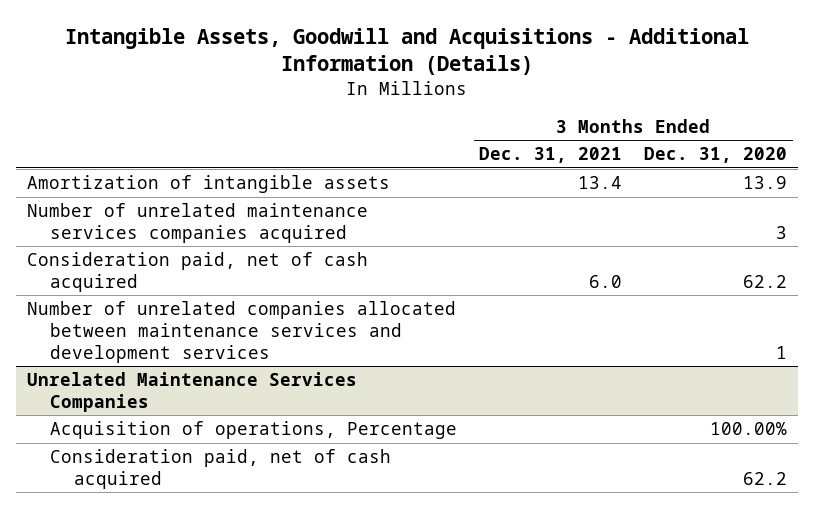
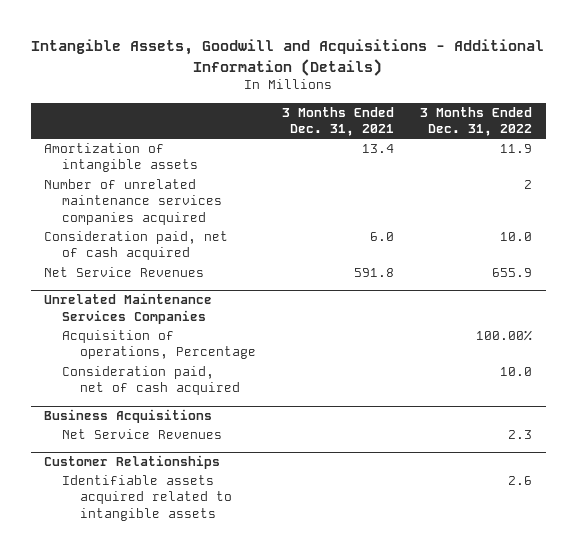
- | 3 Months Ended Dec. 31, 2021 | 3 Months Ended Dec. 31, 2020
+ | 3 Months Ended Dec. 31, 2021 | 3 Months Ended Dec. 31, 2022
- Number of unrelated companies allocated between maintenance services and development services | | 1
+ Net Service Revenues | 591.8 | 655.9
+ Business Acquisitions
+ Net Service Revenues | | 2.3
+ Customer Relationships
+ Identifiable assets acquired related to intangible assets | | 2.6

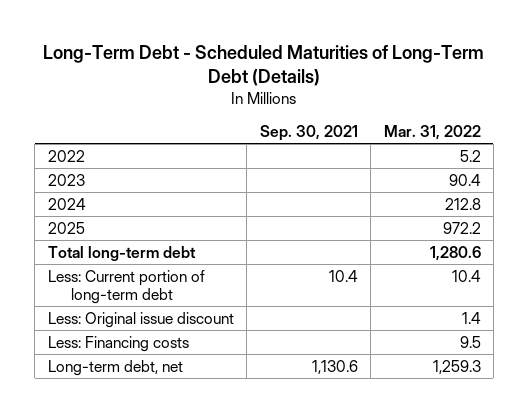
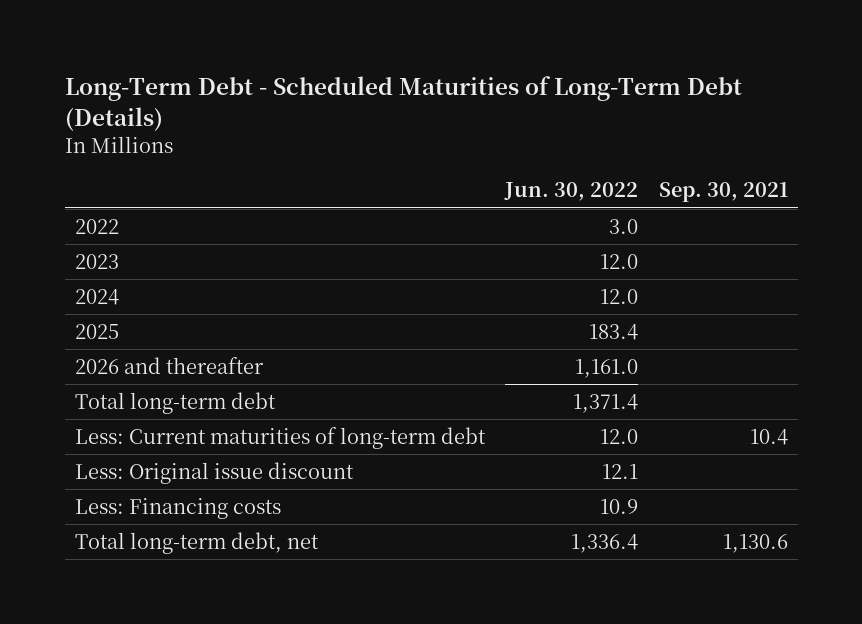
- | Sep. 30, 2021 | Mar. 31, 2022
+ | Jun. 30, 2022 | Sep. 30, 2021
+ 2026 and thereafter | 1,161.0 |
- Less: Current portion of long-term debt | 10.4 | 10.4
+ Less: Current maturities of long-term debt | 12.0 | 10.4
- Long-term debt, net | 1,130.6 | 1,259.3
+ Total long-term debt, net | 1,336.4 | 1,130.6

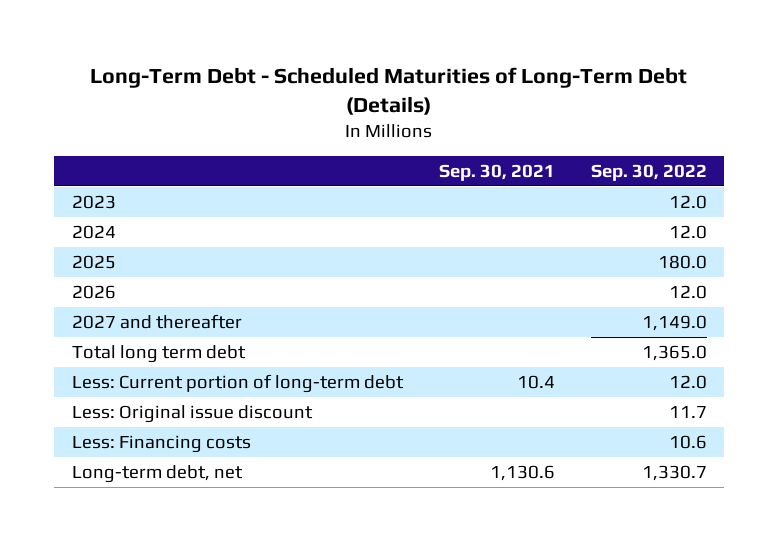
- | Jun. 30, 2022 | Sep. 30, 2021
+ | Sep. 30, 2021 | Sep. 30, 2022
- 2022 | 3.0 |
- 2026 and thereafter | 1,161.0 |
- Total long-term debt | 1,371.4 |
- Less: Current maturities of long-term debt | 12.0 | 10.4
+ 2026 | | 12.0
+ 2027 and thereafter | | 1,149.0
+ Total long term debt | | 1,365.0
+ Less: Current portion of long-term debt | 10.4 | 12.0
- Total long-term debt, net | 1,336.4 | 1,130.6
+ Long-term debt, net | 1,130.6 | 1,330.7

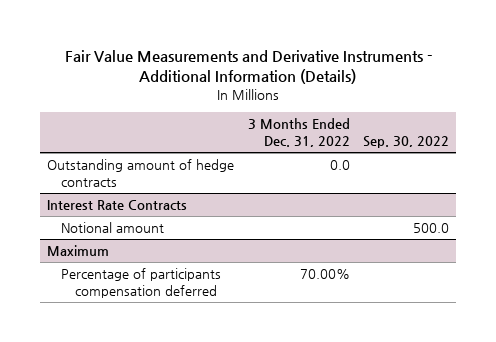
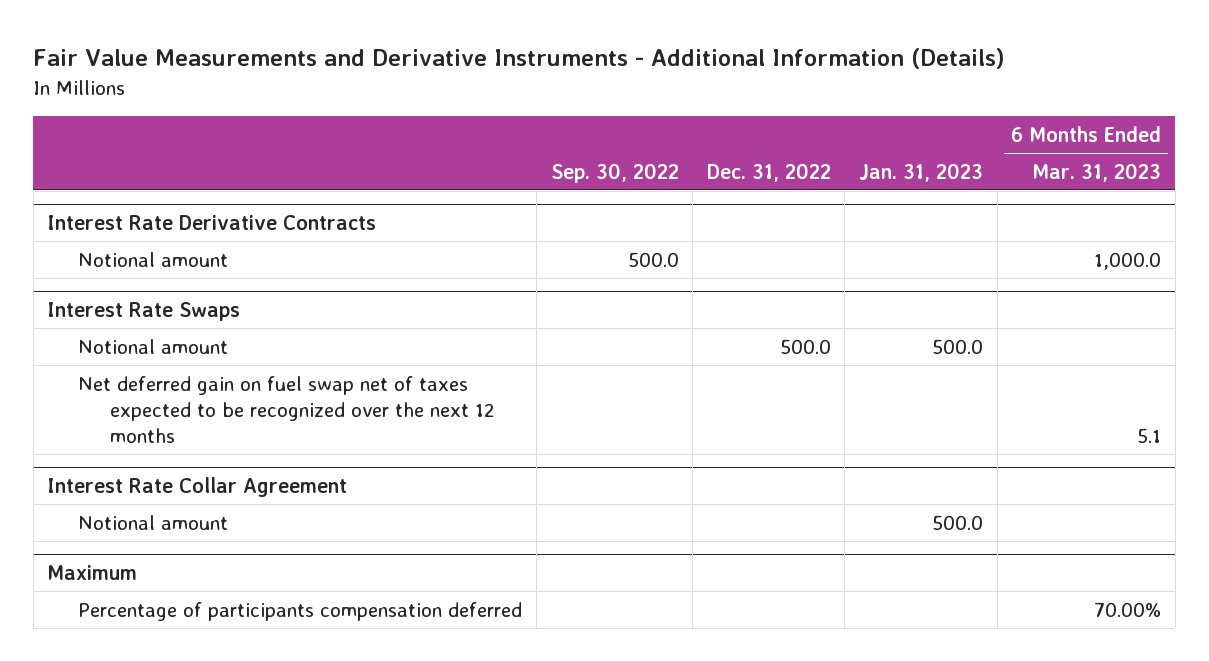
- | 3 Months Ended Dec. 31, 2022 | Sep. 30, 2022
+ | Sep. 30, 2022 | Dec. 31, 2022 | Jan. 31, 2023 | 6 Months Ended Mar. 31, 2023
- Outstanding amount of hedge contracts | 0.0 |
- Interest Rate Contracts
+ Interest Rate Derivative Contracts
+ Interest Rate Swaps
+ Notional amount | | 500.0 | 500.0 |
+ Net deferred gain on fuel swap net of taxes expected to be recognized over the next 12 months | | | | 5.1
+ Interest Rate Collar Agreement
+ Notional amount | | | 500.0 |

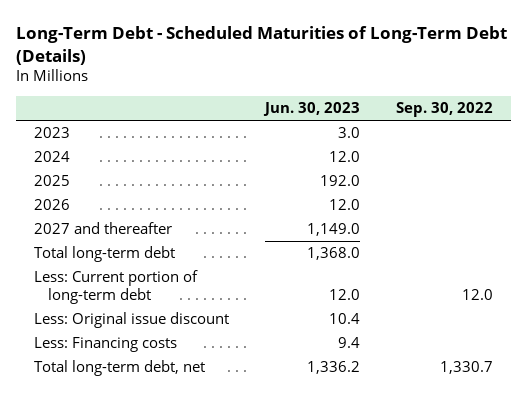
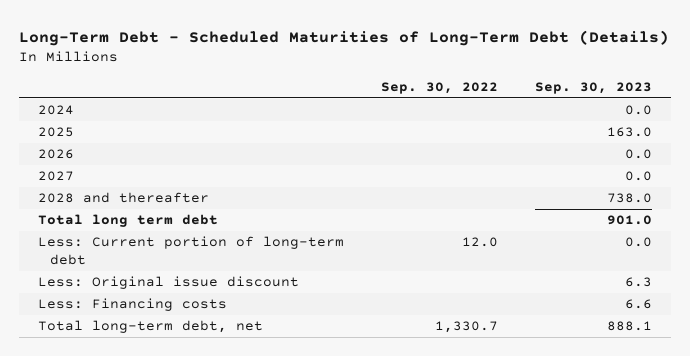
- | Jun. 30, 2023 | Sep. 30, 2022
+ | Sep. 30, 2022 | Sep. 30, 2023
- 2023 | 3.0 |
- 2027 and thereafter | 1,149.0 |
- Total long-term debt | 1,368.0 |
+ 2027 | | 0.0
+ 2028 and thereafter | | 738.0
+ Total long term debt | | 901.0

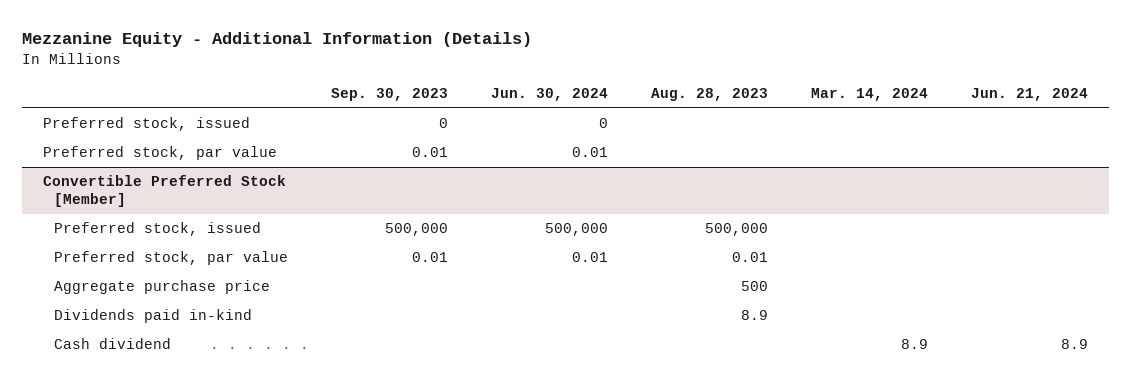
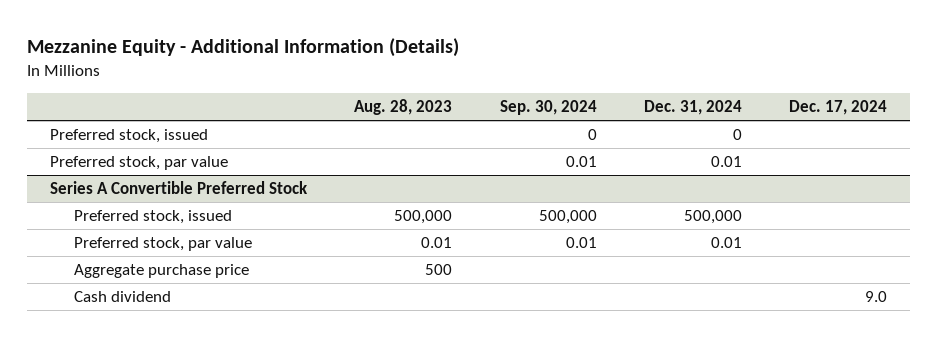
- | Sep. 30, 2023 | Jun. 30, 2024 | Aug. 28, 2023 | Mar. 14, 2024 | Jun. 21, 2024
+ | Aug. 28, 2023 | Sep. 30, 2024 | Dec. 31, 2024 | Dec. 17, 2024
- Convertible Preferred Stock [Member]
+ Series A Convertible Preferred Stock
- Dividends paid in-kind | | | 8.9 | |

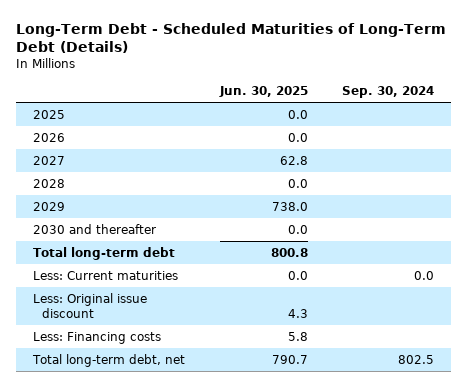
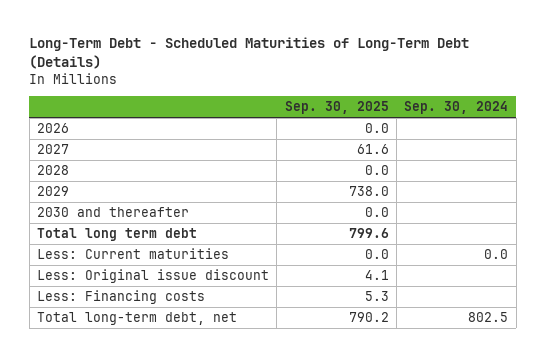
- | Jun. 30, 2025 | Sep. 30, 2024
+ | Sep. 30, 2025 | Sep. 30, 2024
- 2025 | 0.0 |
- Total long-term debt | 800.8 |
+ Total long term debt | 799.6 |

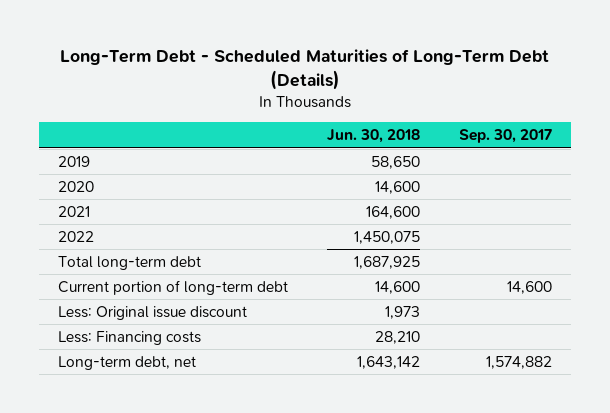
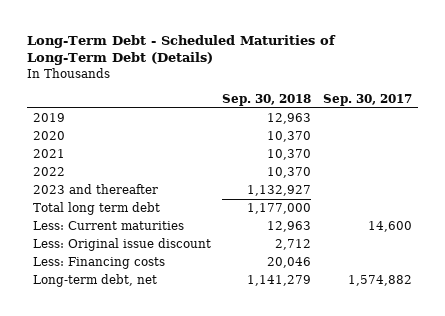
- | Jun. 30, 2018 | Sep. 30, 2017
+ | Sep. 30, 2018 | Sep. 30, 2017
- Total long-term debt | 1,687,925 |
- Current portion of long-term debt | 14,600 | 14,600
+ 2023 and thereafter | 1,132,927 |
+ Total long term debt | 1,177,000 |
+ Less: Current maturities | 12,963 | 14,600

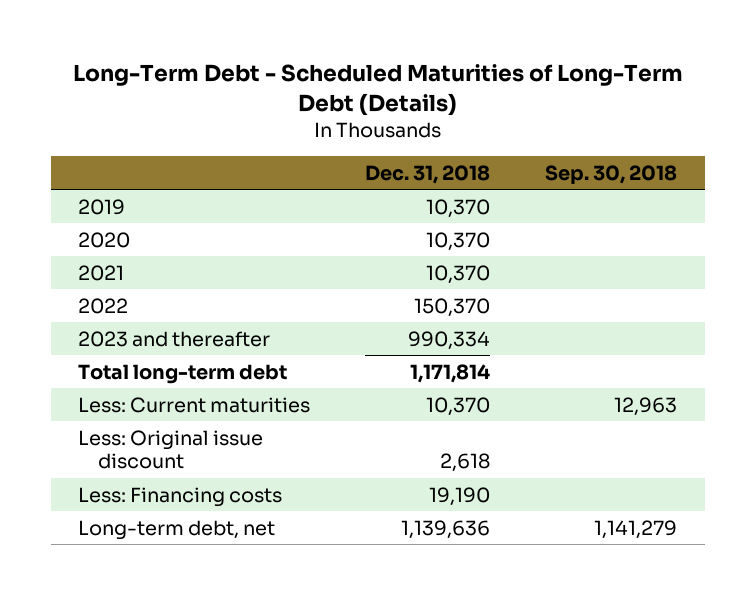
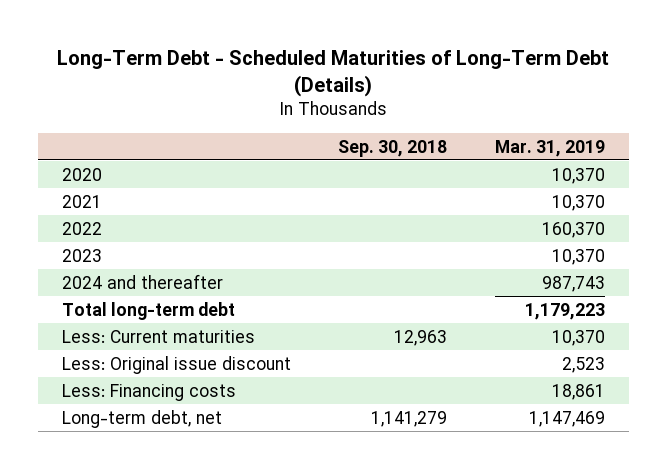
- | Dec. 31, 2018 | Sep. 30, 2018
+ | Sep. 30, 2018 | Mar. 31, 2019
- 2019 | 10,370 |
- 2023 and thereafter | 990,334 |
+ 2023 | | 10,370
+ 2024 and thereafter | | 987,743

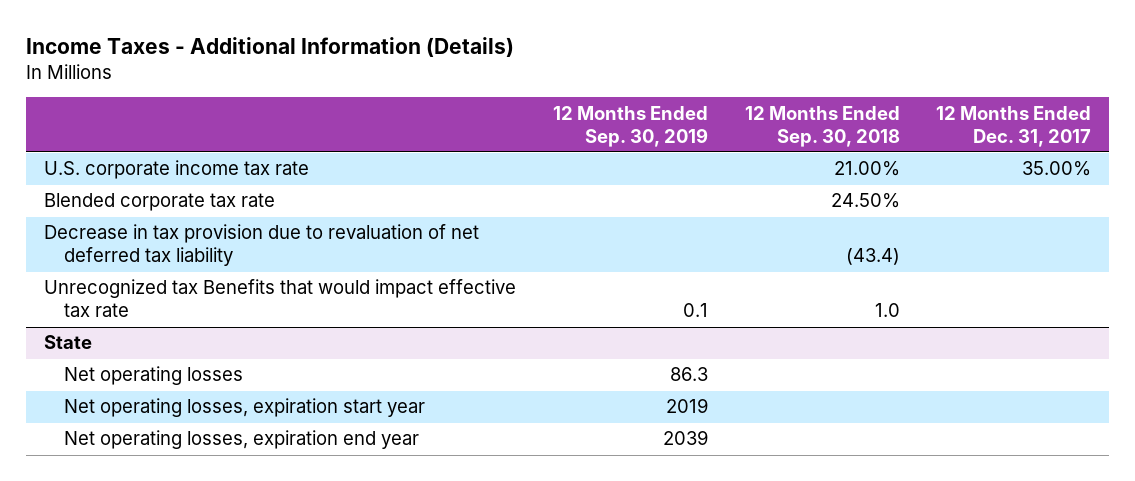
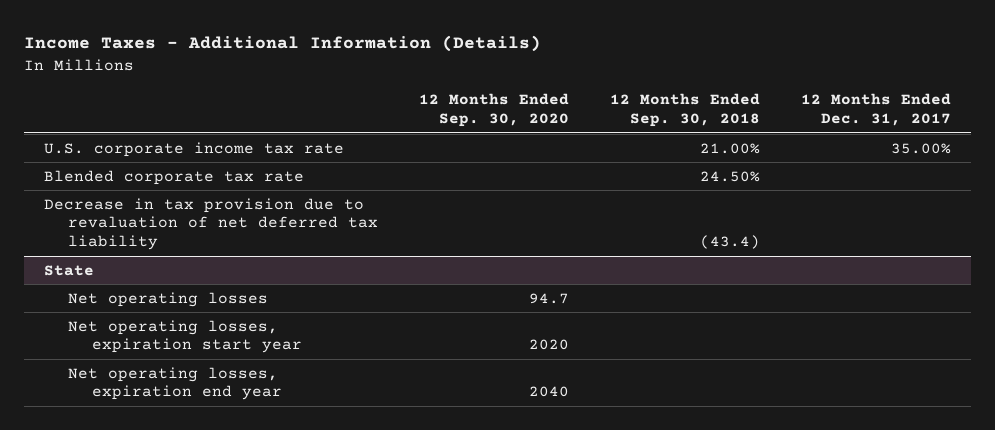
- | 12 Months Ended Sep. 30, 2019 | 12 Months Ended Sep. 30, 2018 | 12 Months Ended Dec. 31, 2017
+ | 12 Months Ended Sep. 30, 2020 | 12 Months Ended Sep. 30, 2018 | 12 Months Ended Dec. 31, 2017
- Unrecognized tax Benefits that would impact effective tax rate | 0.1 | 1.0 |

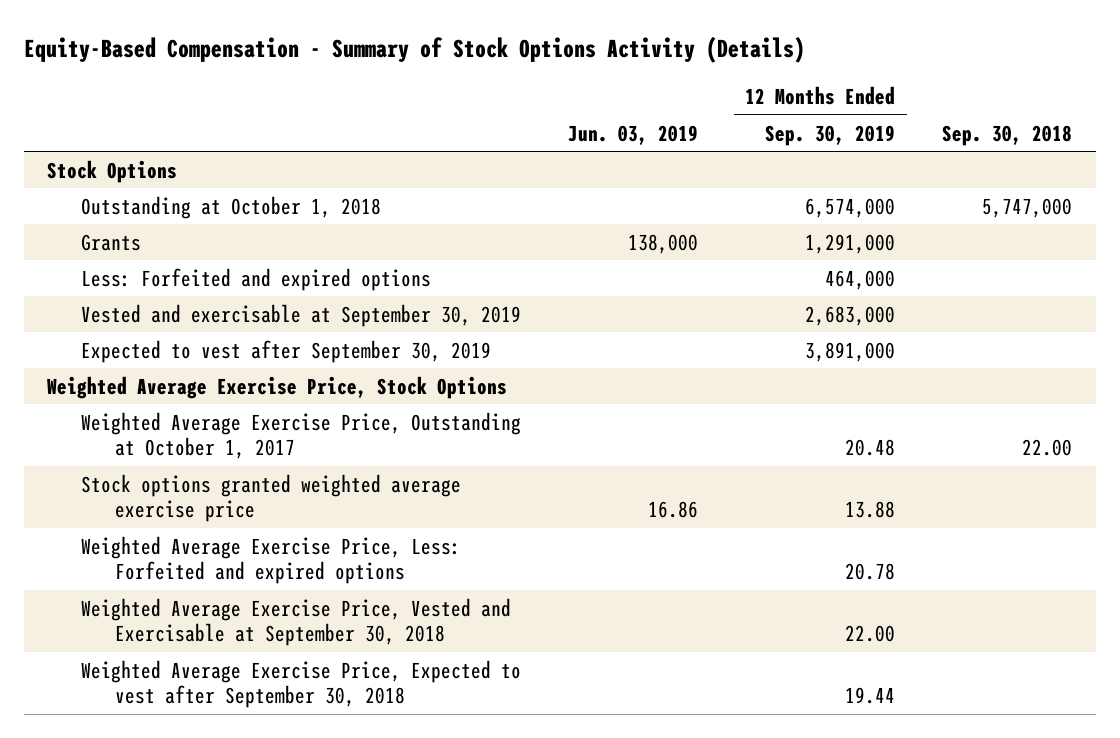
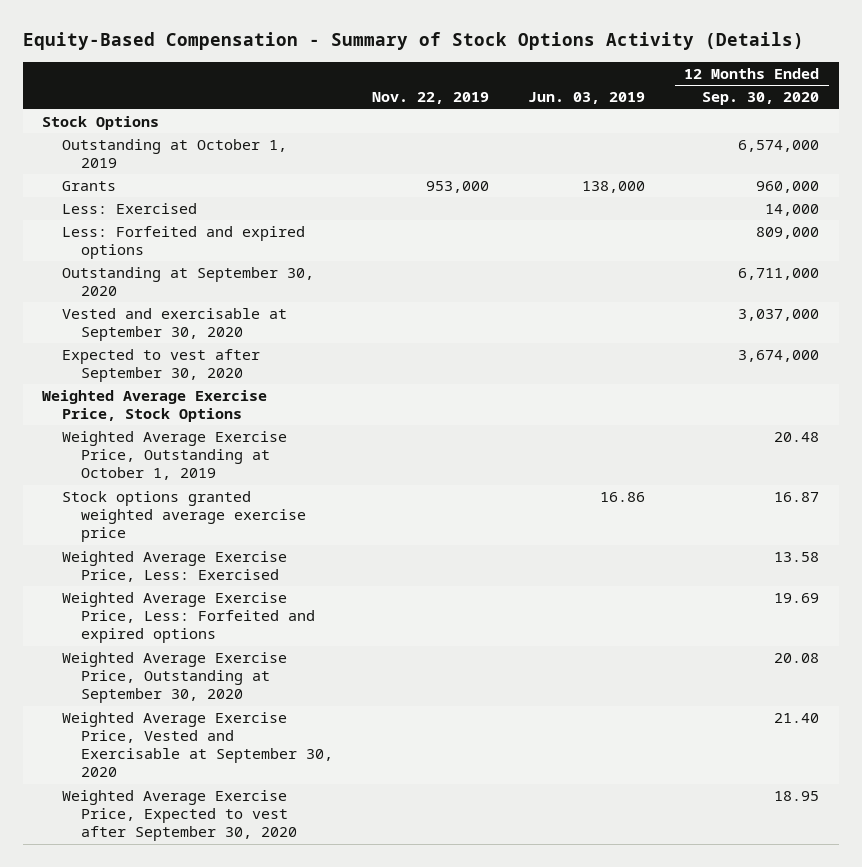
- | Jun. 03, 2019 | 12 Months Ended Sep. 30, 2019 | Sep. 30, 2018
+ | Nov. 22, 2019 | Jun. 03, 2019 | 12 Months Ended Sep. 30, 2020
- Outstanding at October 1, 2018 | | 6,574,000 | 5,747,000
+ Outstanding at October 1, 2019 | | | 6,574,000
+ Less: Exercised | | | 14,000
- Vested and exercisable at September 30, 2019 | | 2,683,000 |
- Expected to vest after September 30, 2019 | | 3,891,000 |
+ Outstanding at September 30, 2020 | | | 6,711,000
+ Vested and exercisable at September 30, 2020 | | | 3,037,000
+ Expected to vest after September 30, 2020 | | | 3,674,000
- Weighted Average Exercise Price, Outstanding at October 1, 2017 | | 20.48 | 22.00
+ Weighted Average Exercise Price, Outstanding at October 1, 2019 | | | 20.48
+ Weighted Average Exercise Price, Less: Exercised | | | 13.58
- Weighted Average Exercise Price, Vested and Exercisable at September 30, 2018 | | 22.00 |
- Weighted Average Exercise Price, Expected to vest after September 30, 2018 | | 19.44 |
+ Weighted Average Exercise Price, Outstanding at September 30, 2020 | | | 20.08
+ Weighted Average Exercise Price, Vested and Exercisable at September 30, 2020 | | | 21.40
+ Weighted Average Exercise Price, Expected to vest after September 30, 2020 | | | 18.95

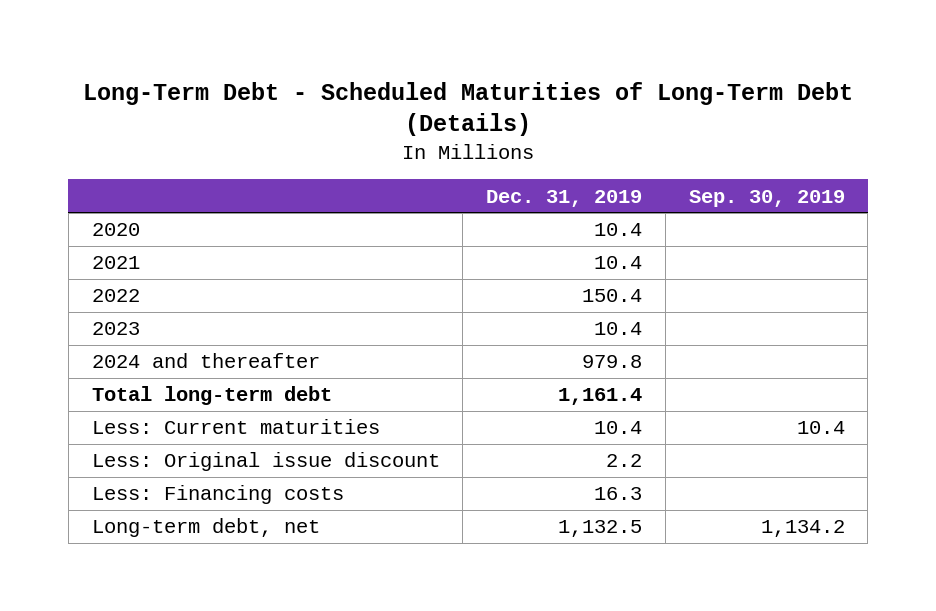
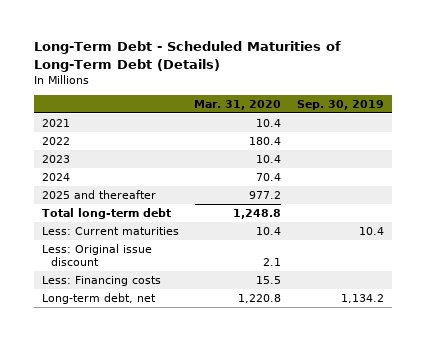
- | Dec. 31, 2019 | Sep. 30, 2019
+ | Mar. 31, 2020 | Sep. 30, 2019
- 2020 | 10.4 |
- 2024 and thereafter | 979.8 |
+ 2024 | 70.4 |
+ 2025 and thereafter | 977.2 |

